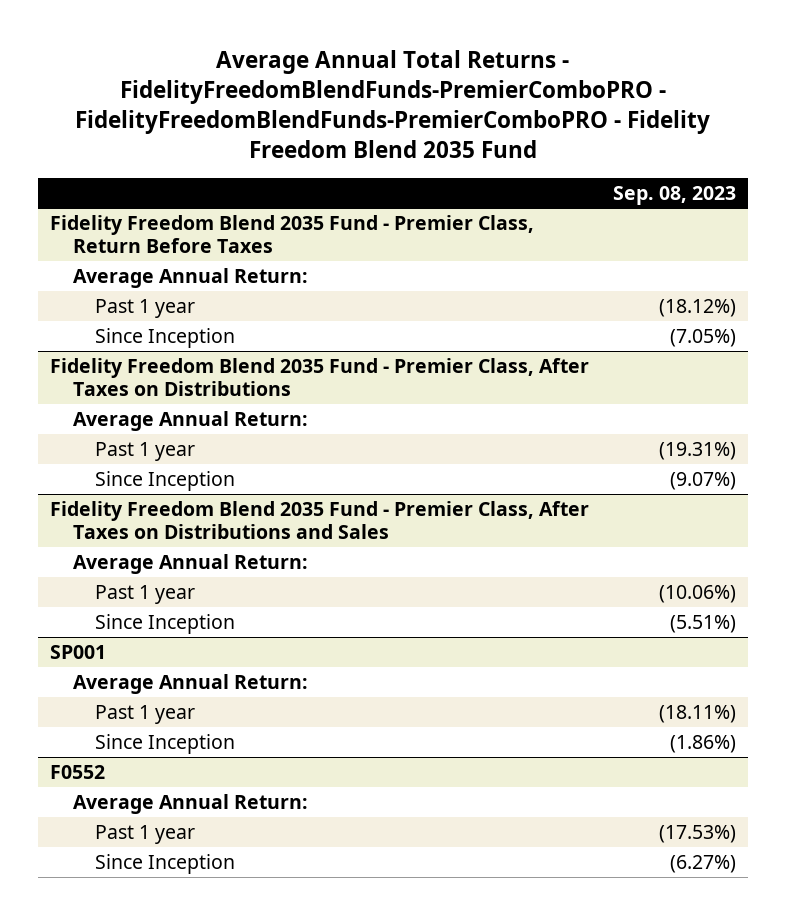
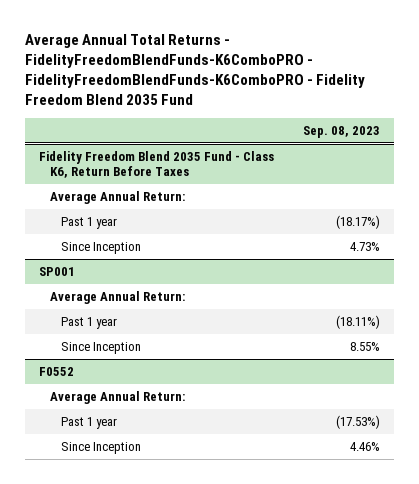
- Average Annual Total Returns - FidelityFreedomBlendFunds-PremierComboPRO - FidelityFreedomBlendFunds-PremierComboPRO - Fidelity Freedom Blend 2035 Fund
+ Average Annual Total Returns - FidelityFreedomBlendFunds-K6ComboPRO - FidelityFreedomBlendFunds-K6ComboPRO - Fidelity Freedom Blend 2035 Fund
- Fidelity Freedom Blend 2035 Fund - Premier Class, Return Before Taxes
- Average Annual Return:
- Past 1 year | (18.12%)
- Since Inception | (7.05%)
- Fidelity Freedom Blend 2035 Fund - Premier Class, After Taxes on Distributions
- Average Annual Return:
- Past 1 year | (19.31%)
- Since Inception | (9.07%)
- Fidelity Freedom Blend 2035 Fund - Premier Class, After Taxes on Distributions and Sales
+ Fidelity Freedom Blend 2035 Fund - Class K6, Return Before Taxes
- Past 1 year | (10.06%)
- Since Inception | (5.51%)
+ Past 1 year | (18.17%)
+ Since Inception | 4.73%
@ SP001
- Since Inception | (1.86%)
+ Since Inception | 8.55%
@ F0552
- Since Inception | (6.27%)
+ Since Inception | 4.46%

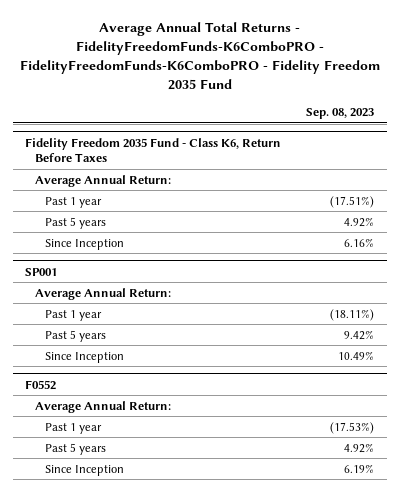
- Average Annual Total Returns - FidelityFreedomBlendFunds-K6ComboPRO - FidelityFreedomBlendFunds-K6ComboPRO - Fidelity Freedom Blend 2035 Fund
+ Average Annual Total Returns - FidelityFreedomFunds-K6ComboPRO - FidelityFreedomFunds-K6ComboPRO - Fidelity Freedom 2035 Fund
- Fidelity Freedom Blend 2035 Fund - Class K6, Return Before Taxes
+ Fidelity Freedom 2035 Fund - Class K6, Return Before Taxes
- Past 1 year | (18.17%)
- Since Inception | 4.73%
+ Past 1 year | (17.51%)
+ Past 5 years | 4.92%
+ Since Inception | 6.16%
@ SP001
- Since Inception | 8.55%
+ Past 5 years | 9.42%
+ Since Inception | 10.49%
@ F0552
- Since Inception | 4.46%
+ Past 5 years | 4.92%
+ Since Inception | 6.19%

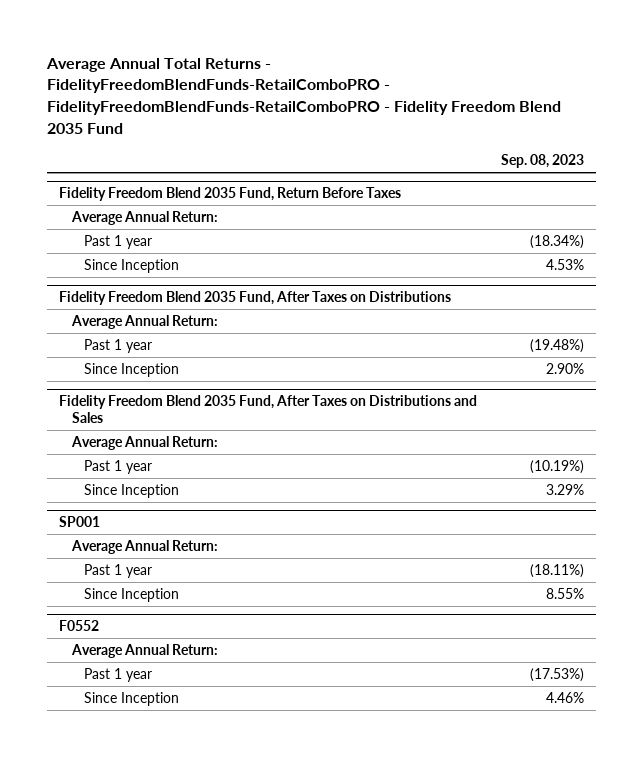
- Average Annual Total Returns - FidelityFreedomFunds-K6ComboPRO - FidelityFreedomFunds-K6ComboPRO - Fidelity Freedom 2035 Fund
+ Average Annual Total Returns - FidelityFreedomBlendFunds-RetailComboPRO - FidelityFreedomBlendFunds-RetailComboPRO - Fidelity Freedom Blend 2035 Fund
- Fidelity Freedom 2035 Fund - Class K6, Return Before Taxes
+ Fidelity Freedom Blend 2035 Fund, Return Before Taxes
- Past 1 year | (17.51%)
- Past 5 years | 4.92%
- Since Inception | 6.16%
+ Past 1 year | (18.34%)
+ Since Inception | 4.53%
+ Fidelity Freedom Blend 2035 Fund, After Taxes on Distributions
+ Average Annual Return:
+ Past 1 year | (19.48%)
+ Since Inception | 2.90%
+ Fidelity Freedom Blend 2035 Fund, After Taxes on Distributions and Sales
+ Average Annual Return:
+ Past 1 year | (10.19%)
+ Since Inception | 3.29%
@ SP001
- Past 5 years | 9.42%
- Since Inception | 10.49%
+ Since Inception | 8.55%
@ F0552
- Past 5 years | 4.92%
- Since Inception | 6.19%
+ Since Inception | 4.46%

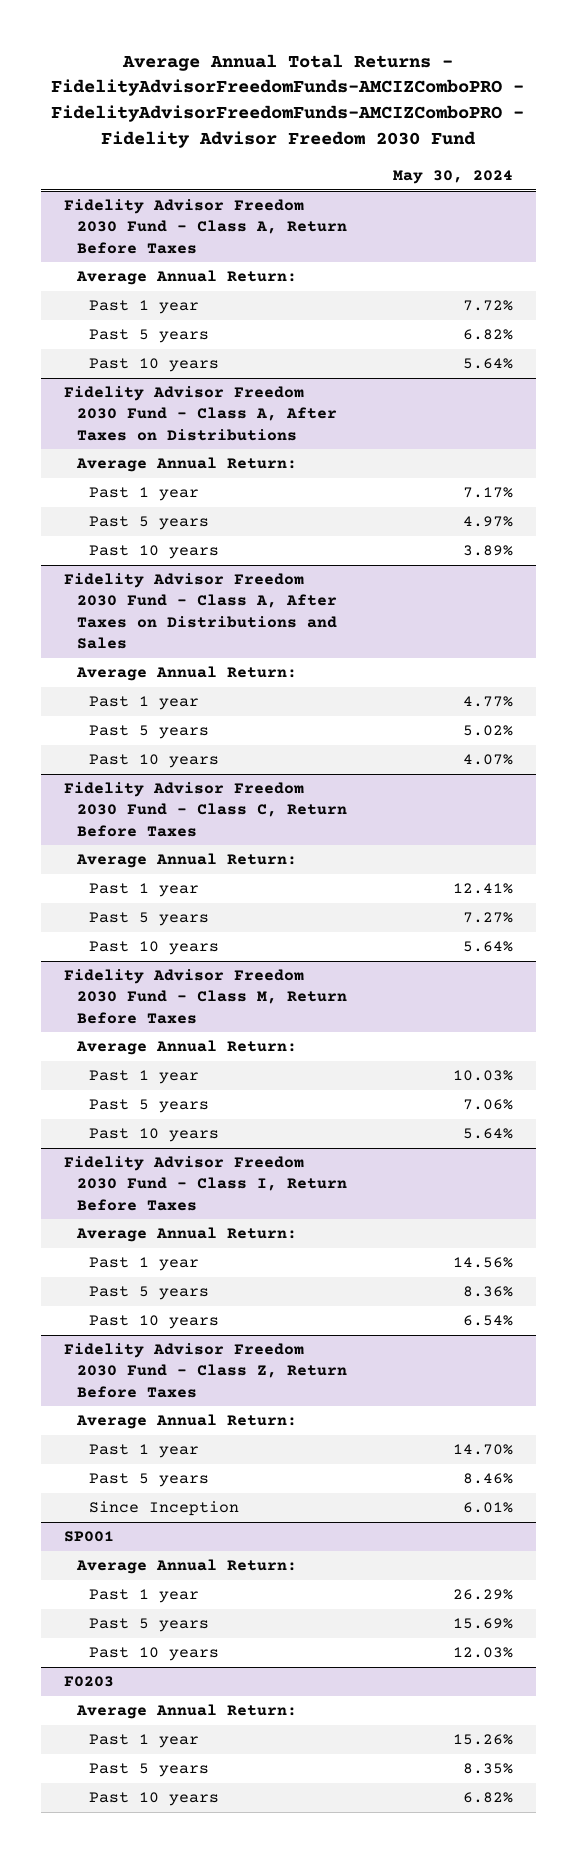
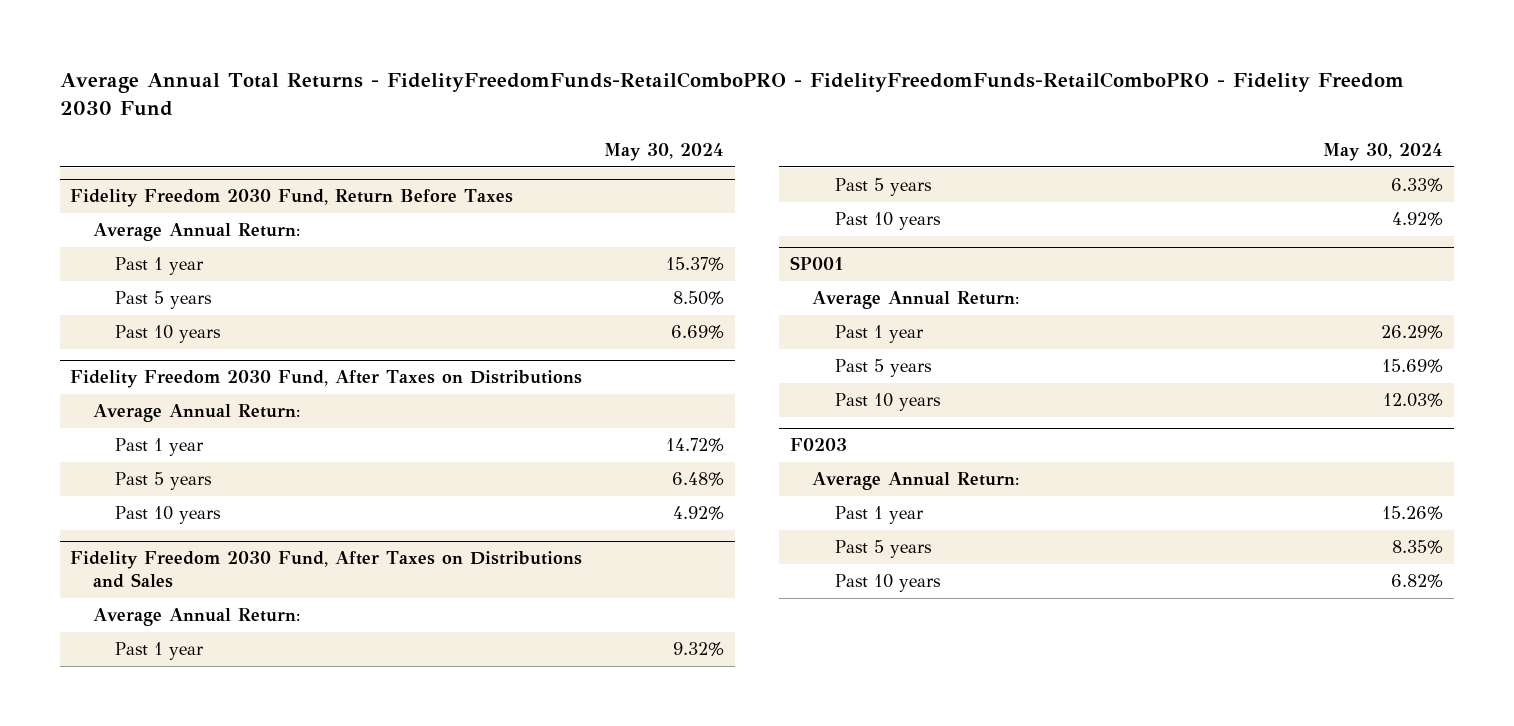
- Average Annual Total Returns - FidelityAdvisorFreedomFunds-AMCIZComboPRO - FidelityAdvisorFreedomFunds-AMCIZComboPRO - Fidelity Advisor Freedom 2030 Fund
+ Average Annual Total Returns - FidelityFreedomFunds-RetailComboPRO - FidelityFreedomFunds-RetailComboPRO - Fidelity Freedom 2030 Fund
- Fidelity Advisor Freedom 2030 Fund - Class A, Return Before Taxes
- Average Annual Return:
- Past 1 year | 7.72%
- Past 5 years | 6.82%
- Past 10 years | 5.64%
- Fidelity Advisor Freedom 2030 Fund - Class A, After Taxes on Distributions
- Average Annual Return:
- Past 1 year | 7.17%
- Past 5 years | 4.97%
- Past 10 years | 3.89%
- Fidelity Advisor Freedom 2030 Fund - Class A, After Taxes on Distributions and Sales
- Average Annual Return:
- Past 1 year | 4.77%
- Past 5 years | 5.02%
- Past 10 years | 4.07%
- Fidelity Advisor Freedom 2030 Fund - Class C, Return Before Taxes
- Average Annual Return:
- Past 1 year | 12.41%
- Past 5 years | 7.27%
- Past 10 years | 5.64%
- Fidelity Advisor Freedom 2030 Fund - Class M, Return Before Taxes
+ Fidelity Freedom 2030 Fund, Return Before Taxes
- Past 1 year | 10.03%
- Past 5 years | 7.06%
- Past 10 years | 5.64%
- Fidelity Advisor Freedom 2030 Fund - Class I, Return Before Taxes
+ Past 1 year | 15.37%
+ Past 5 years | 8.50%
+ Past 10 years | 6.69%
+ Fidelity Freedom 2030 Fund, After Taxes on Distributions
- Past 1 year | 14.56%
- Past 5 years | 8.36%
- Past 10 years | 6.54%
- Fidelity Advisor Freedom 2030 Fund - Class Z, Return Before Taxes
+ Past 1 year | 14.72%
+ Past 5 years | 6.48%
+ Past 10 years | 4.92%
+ Fidelity Freedom 2030 Fund, After Taxes on Distributions and Sales
- Past 1 year | 14.70%
- Past 5 years | 8.46%
- Since Inception | 6.01%
+ Past 1 year | 9.32%
+ Past 5 years | 6.33%
+ Past 10 years | 4.92%

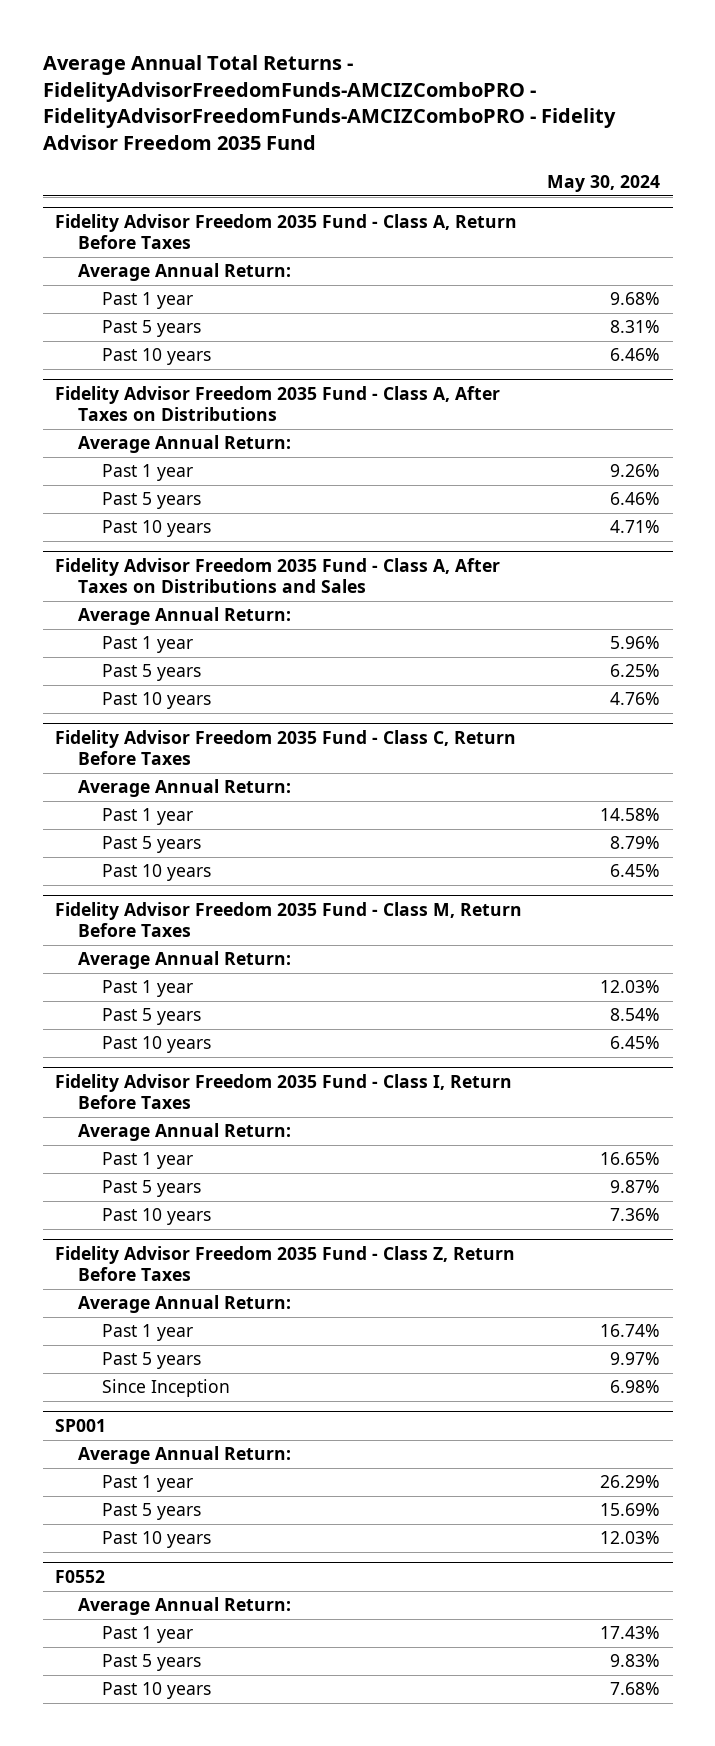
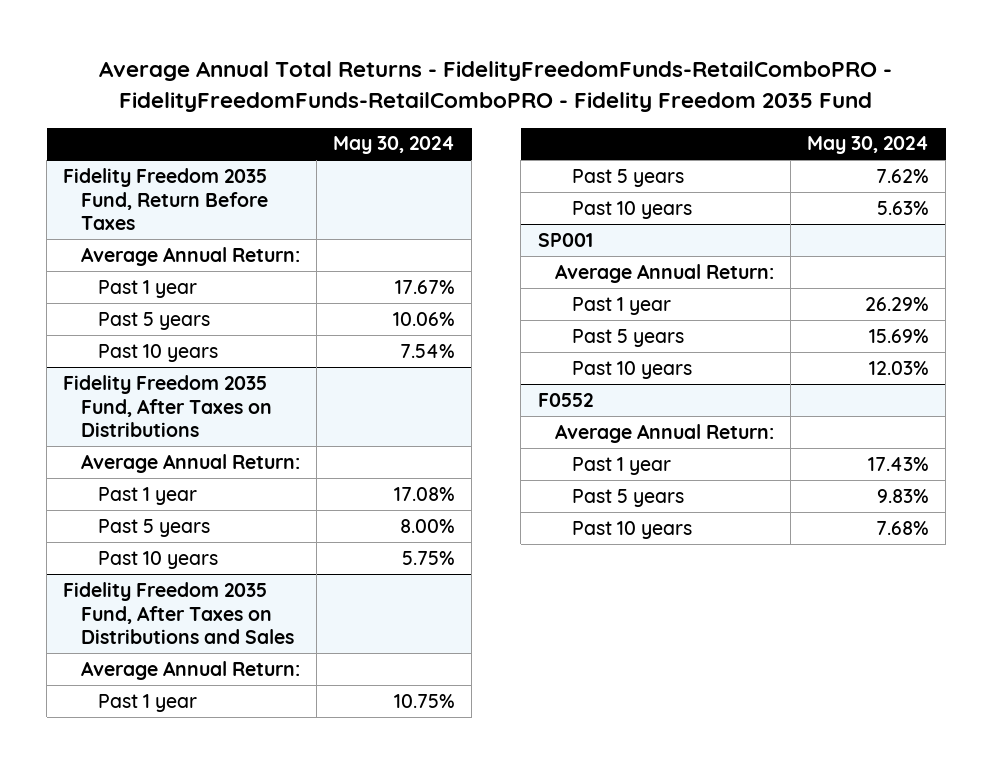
- Average Annual Total Returns - FidelityAdvisorFreedomFunds-AMCIZComboPRO - FidelityAdvisorFreedomFunds-AMCIZComboPRO - Fidelity Advisor Freedom 2035 Fund
+ Average Annual Total Returns - FidelityFreedomFunds-RetailComboPRO - FidelityFreedomFunds-RetailComboPRO - Fidelity Freedom 2035 Fund
- Fidelity Advisor Freedom 2035 Fund - Class A, Return Before Taxes
- Average Annual Return:
- Past 1 year | 9.68%
- Past 5 years | 8.31%
- Past 10 years | 6.46%
- Fidelity Advisor Freedom 2035 Fund - Class A, After Taxes on Distributions
- Average Annual Return:
- Past 1 year | 9.26%
- Past 5 years | 6.46%
- Past 10 years | 4.71%
- Fidelity Advisor Freedom 2035 Fund - Class A, After Taxes on Distributions and Sales
- Average Annual Return:
- Past 1 year | 5.96%
- Past 5 years | 6.25%
- Past 10 years | 4.76%
- Fidelity Advisor Freedom 2035 Fund - Class C, Return Before Taxes
- Average Annual Return:
- Past 1 year | 14.58%
- Past 5 years | 8.79%
- Past 10 years | 6.45%
- Fidelity Advisor Freedom 2035 Fund - Class M, Return Before Taxes
+ Fidelity Freedom 2035 Fund, Return Before Taxes
- Past 1 year | 12.03%
- Past 5 years | 8.54%
- Past 10 years | 6.45%
- Fidelity Advisor Freedom 2035 Fund - Class I, Return Before Taxes
+ Past 1 year | 17.67%
+ Past 5 years | 10.06%
+ Past 10 years | 7.54%
+ Fidelity Freedom 2035 Fund, After Taxes on Distributions
- Past 1 year | 16.65%
- Past 5 years | 9.87%
- Past 10 years | 7.36%
- Fidelity Advisor Freedom 2035 Fund - Class Z, Return Before Taxes
+ Past 1 year | 17.08%
+ Past 5 years | 8.00%
+ Past 10 years | 5.75%
+ Fidelity Freedom 2035 Fund, After Taxes on Distributions and Sales
- Past 1 year | 16.74%
- Past 5 years | 9.97%
- Since Inception | 6.98%
+ Past 1 year | 10.75%
+ Past 5 years | 7.62%
+ Past 10 years | 5.63%

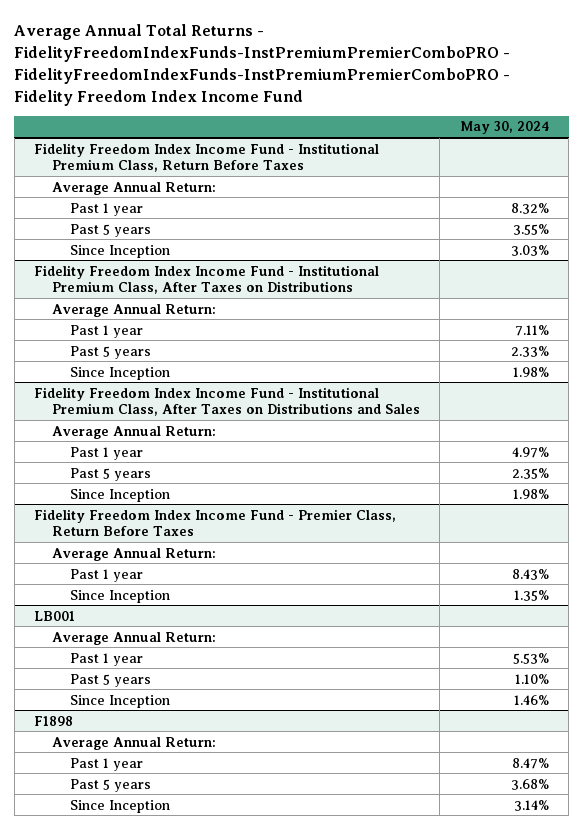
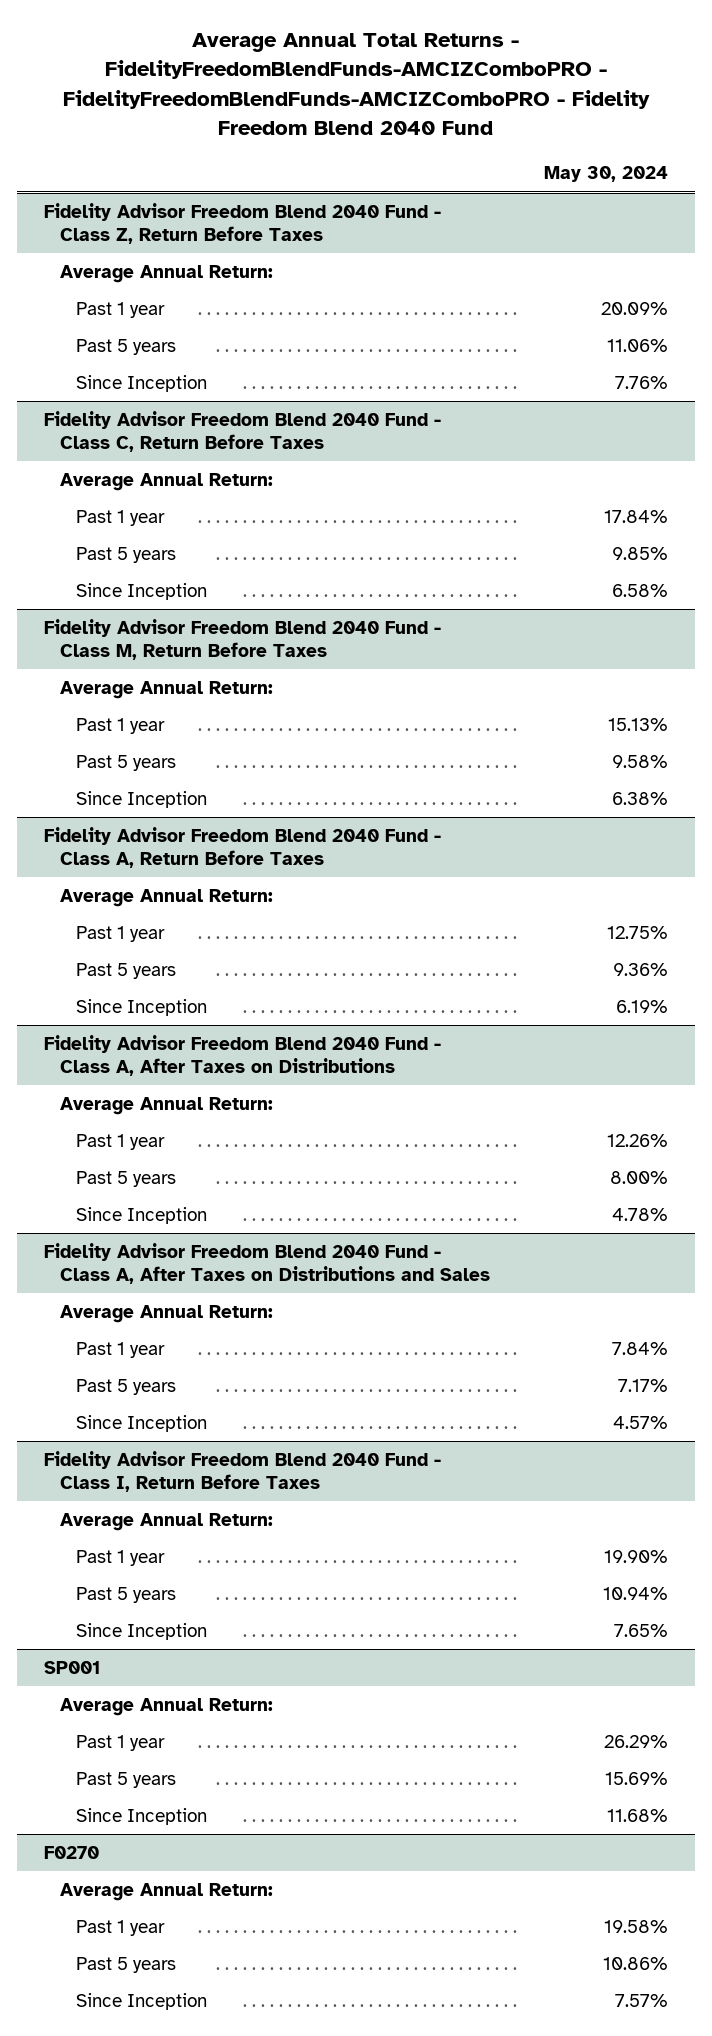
- Average Annual Total Returns - FidelityFreedomIndexFunds-InstPremiumPremierComboPRO - FidelityFreedomIndexFunds-InstPremiumPremierComboPRO - Fidelity Freedom Index Income Fund
+ Average Annual Total Returns - FidelityFreedomBlendFunds-AMCIZComboPRO - FidelityFreedomBlendFunds-AMCIZComboPRO - Fidelity Freedom Blend 2040 Fund
- Fidelity Freedom Index Income Fund - Institutional Premium Class, Return Before Taxes
+ Fidelity Advisor Freedom Blend 2040 Fund - Class Z, Return Before Taxes
- Past 1 year | 8.32%
- Past 5 years | 3.55%
- Since Inception | 3.03%
- Fidelity Freedom Index Income Fund - Institutional Premium Class, After Taxes on Distributions
+ Past 1 year | 20.09%
+ Past 5 years | 11.06%
+ Since Inception | 7.76%
+ Fidelity Advisor Freedom Blend 2040 Fund - Class C, Return Before Taxes
- Past 1 year | 7.11%
- Past 5 years | 2.33%
- Since Inception | 1.98%
- Fidelity Freedom Index Income Fund - Institutional Premium Class, After Taxes on Distributions and Sales
+ Past 1 year | 17.84%
+ Past 5 years | 9.85%
+ Since Inception | 6.58%
+ Fidelity Advisor Freedom Blend 2040 Fund - Class M, Return Before Taxes
- Past 1 year | 4.97%
- Past 5 years | 2.35%
- Since Inception | 1.98%
- Fidelity Freedom Index Income Fund - Premier Class, Return Before Taxes
+ Past 1 year | 15.13%
+ Past 5 years | 9.58%
+ Since Inception | 6.38%
+ Fidelity Advisor Freedom Blend 2040 Fund - Class A, Return Before Taxes
- Past 1 year | 8.43%
- Since Inception | 1.35%
- LB001
+ Past 1 year | 12.75%
+ Past 5 years | 9.36%
+ Since Inception | 6.19%
+ Fidelity Advisor Freedom Blend 2040 Fund - Class A, After Taxes on Distributions
- Past 1 year | 5.53%
- Past 5 years | 1.10%
- Since Inception | 1.46%
- F1898
+ Past 1 year | 12.26%
+ Past 5 years | 8.00%
+ Since Inception | 4.78%
+ Fidelity Advisor Freedom Blend 2040 Fund - Class A, After Taxes on Distributions and Sales
- Past 1 year | 8.47%
- Past 5 years | 3.68%
- Since Inception | 3.14%
+ Past 1 year | 7.84%
+ Past 5 years | 7.17%
+ Since Inception | 4.57%
+ Fidelity Advisor Freedom Blend 2040 Fund - Class I, Return Before Taxes
+ Average Annual Return:
+ Past 1 year | 19.90%
+ Past 5 years | 10.94%
+ Since Inception | 7.65%
+ SP001
+ Average Annual Return:
+ Past 1 year | 26.29%
+ Past 5 years | 15.69%
+ Since Inception | 11.68%
+ F0270
+ Average Annual Return:
+ Past 1 year | 19.58%
+ Past 5 years | 10.86%
+ Since Inception | 7.57%

